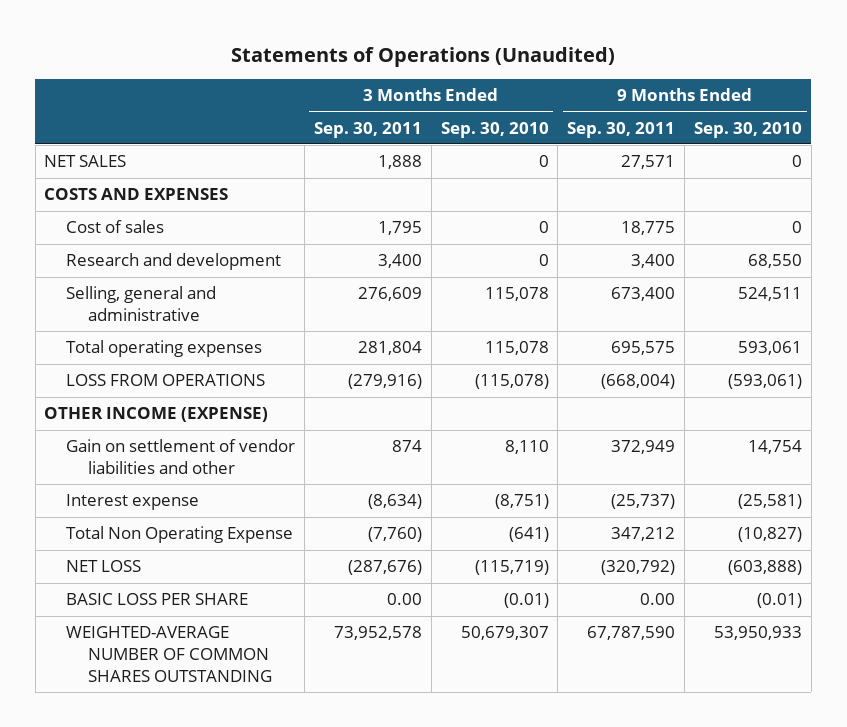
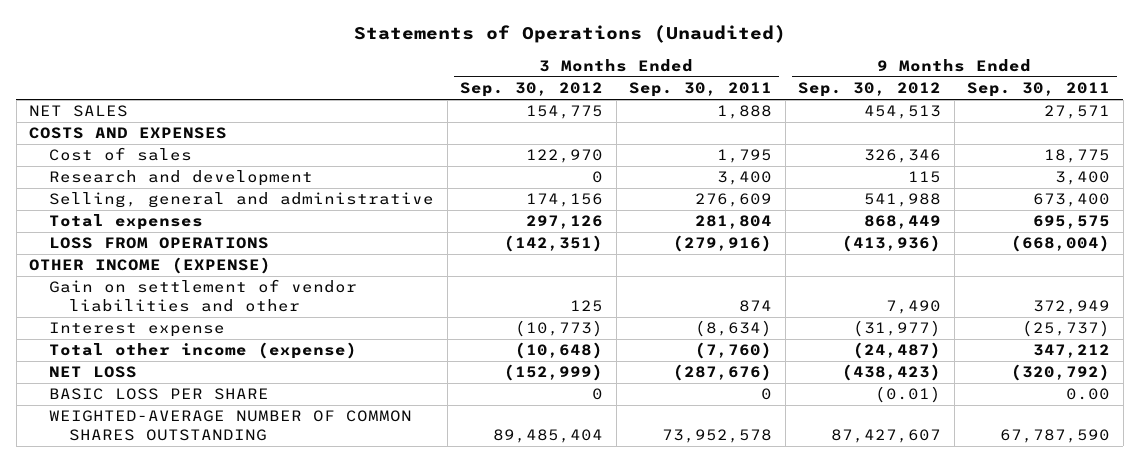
- | 3 Months Ended Sep. 30, 2011 | 3 Months Ended Sep. 30, 2010 | 9 Months Ended Sep. 30, 2011 | 9 Months Ended Sep. 30, 2010
+ | 3 Months Ended Sep. 30, 2012 | 3 Months Ended Sep. 30, 2011 | 9 Months Ended Sep. 30, 2012 | 9 Months Ended Sep. 30, 2011
- Total operating expenses | 281,804 | 115,078 | 695,575 | 593,061
+ Total expenses | 297,126 | 281,804 | 868,449 | 695,575
- Total Non Operating Expense | (7,760) | (641) | 347,212 | (10,827)
+ Total other income (expense) | (10,648) | (7,760) | (24,487) | 347,212
- BASIC LOSS PER SHARE | 0.00 | (0.01) | 0.00 | (0.01)
+ BASIC LOSS PER SHARE | 0 | 0 | (0.01) | 0.00

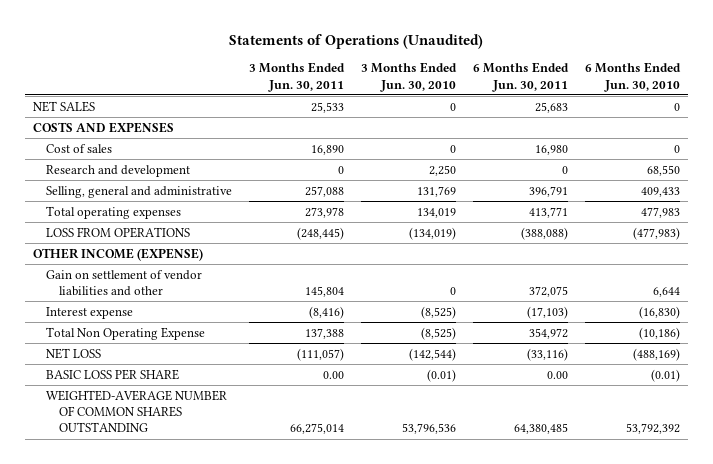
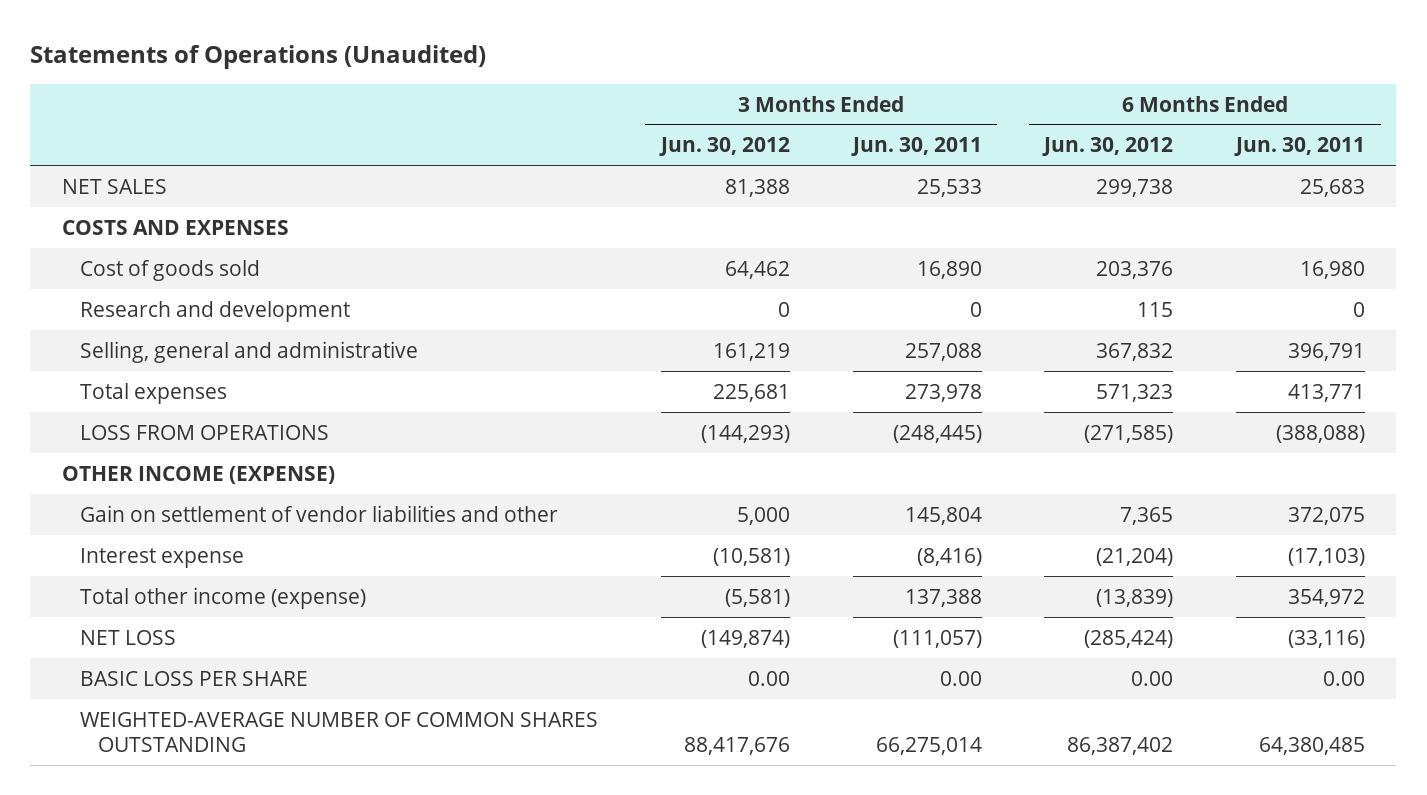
- | 3 Months Ended Jun. 30, 2011 | 3 Months Ended Jun. 30, 2010 | 6 Months Ended Jun. 30, 2011 | 6 Months Ended Jun. 30, 2010
+ | 3 Months Ended Jun. 30, 2012 | 3 Months Ended Jun. 30, 2011 | 6 Months Ended Jun. 30, 2012 | 6 Months Ended Jun. 30, 2011
- Cost of sales | 16,890 | 0 | 16,980 | 0
+ Cost of goods sold | 64,462 | 16,890 | 203,376 | 16,980
- Total operating expenses | 273,978 | 134,019 | 413,771 | 477,983
+ Total expenses | 225,681 | 273,978 | 571,323 | 413,771
- Total Non Operating Expense | 137,388 | (8,525) | 354,972 | (10,186)
+ Total other income (expense) | (5,581) | 137,388 | (13,839) | 354,972

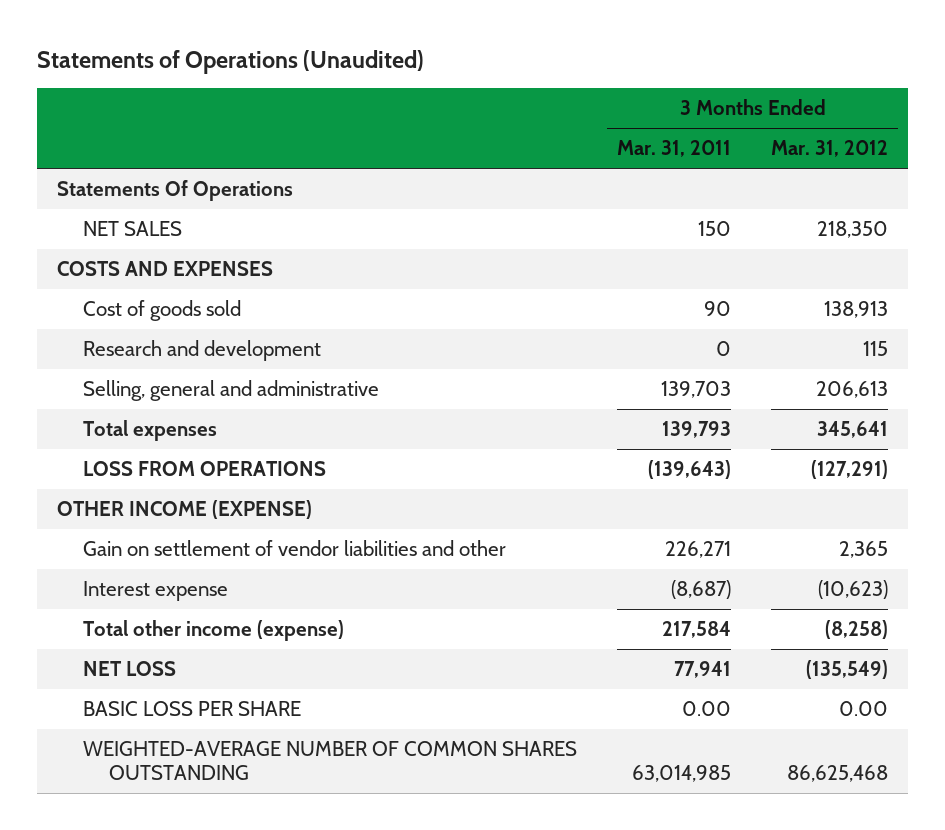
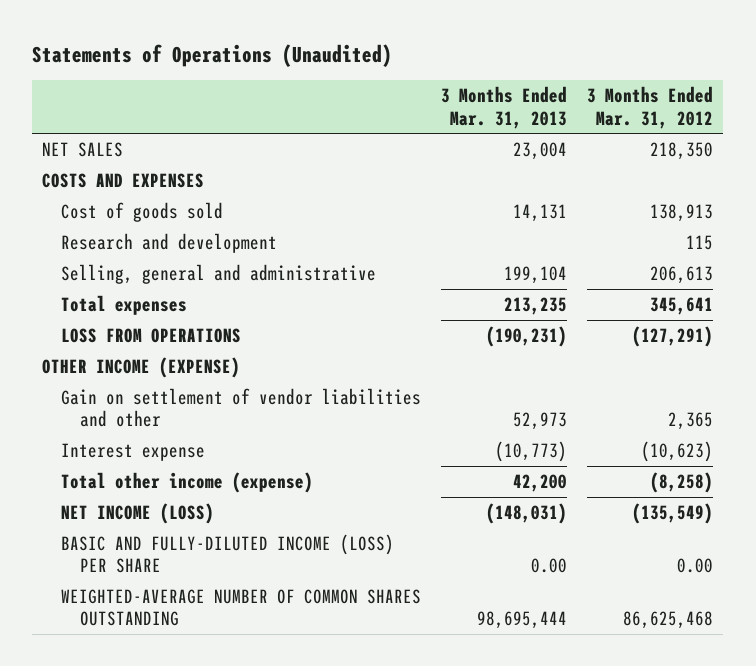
- | 3 Months Ended Mar. 31, 2011 | 3 Months Ended Mar. 31, 2012
+ | 3 Months Ended Mar. 31, 2013 | 3 Months Ended Mar. 31, 2012
- Statements Of Operations
- NET LOSS | 77,941 | (135,549)
- BASIC LOSS PER SHARE | 0.00 | 0.00
+ NET INCOME (LOSS) | (148,031) | (135,549)
+ BASIC AND FULLY-DILUTED INCOME (LOSS) PER SHARE | 0.00 | 0.00

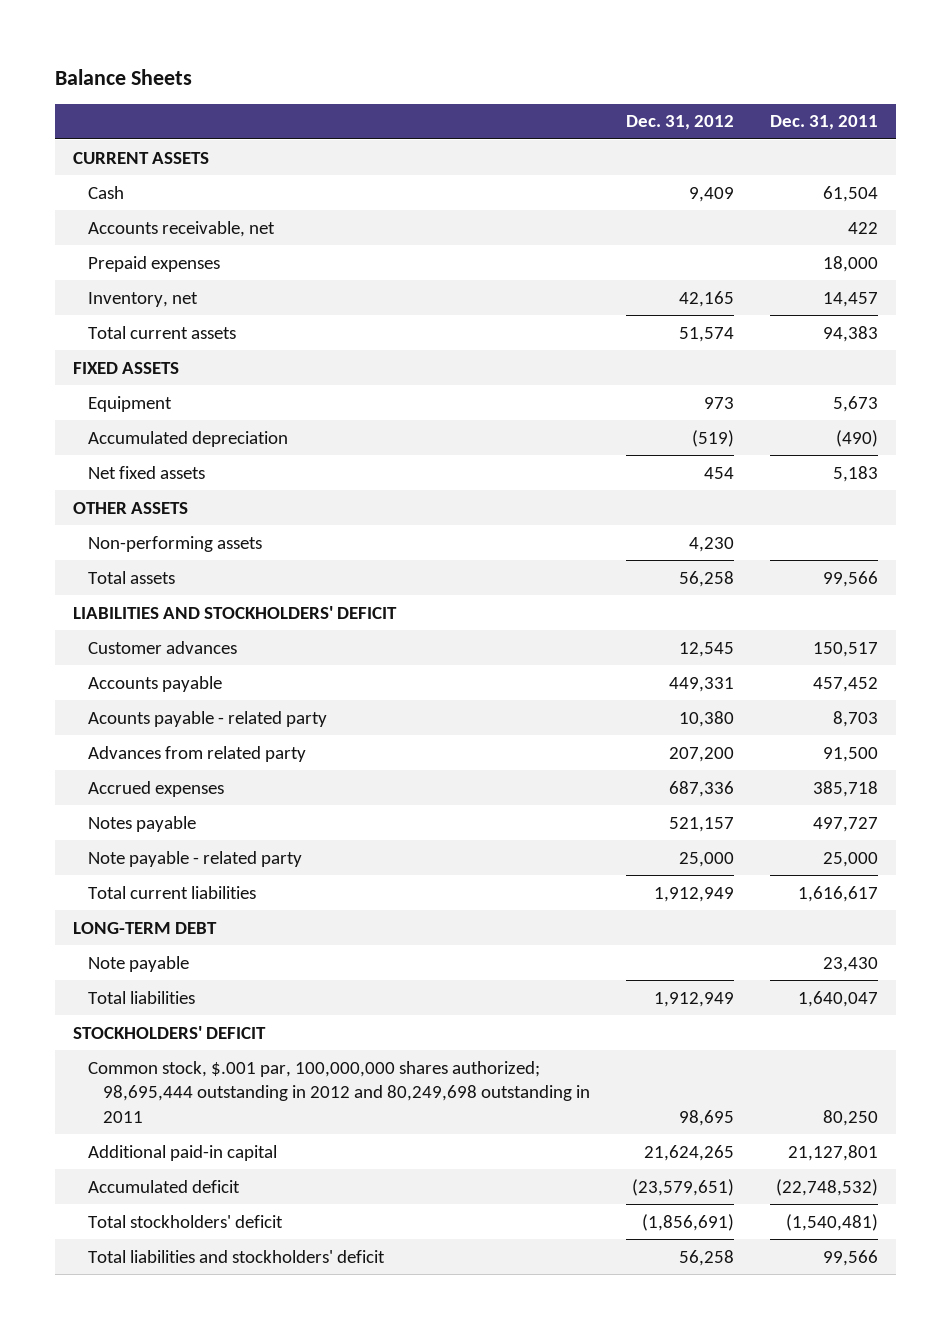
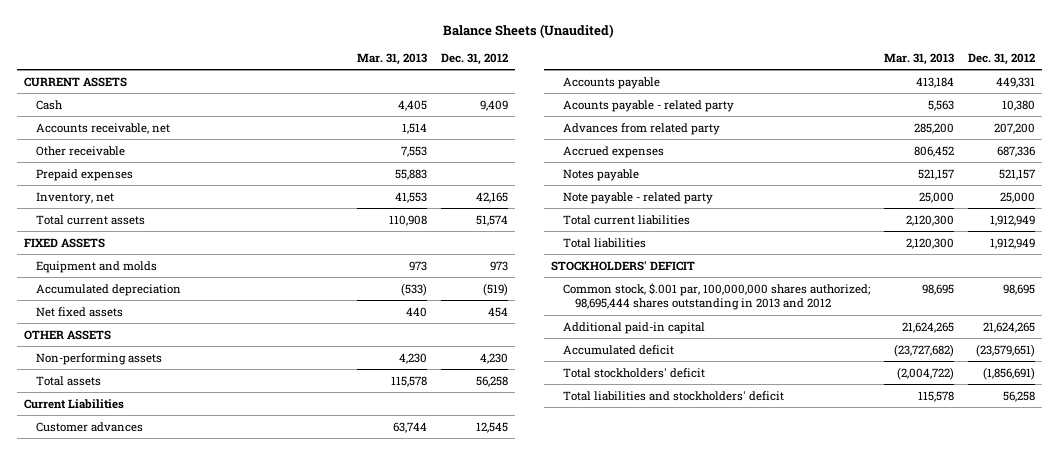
- Balance Sheets
+ Balance Sheets (Unaudited)
- | Dec. 31, 2012 | Dec. 31, 2011
+ | Mar. 31, 2013 | Dec. 31, 2012
+ Other receivable | 7,553 |
- Equipment | 973 | 5,673
+ Equipment and molds | 973 | 973
- LIABILITIES AND STOCKHOLDERS' DEFICIT
+ Current Liabilities
- LONG-TERM DEBT
- Note payable | | 23,430
- Common stock, $.001 par, 100,000,000 shares authorized; 98,695,444 outstanding in 2012 and 80,249,698 outstanding in 2011 | 98,695 | 80,250
+ Common stock, $.001 par, 100,000,000 shares authorized; 98,695,444 shares outstanding in 2013 and 2012 | 98,695 | 98,695

